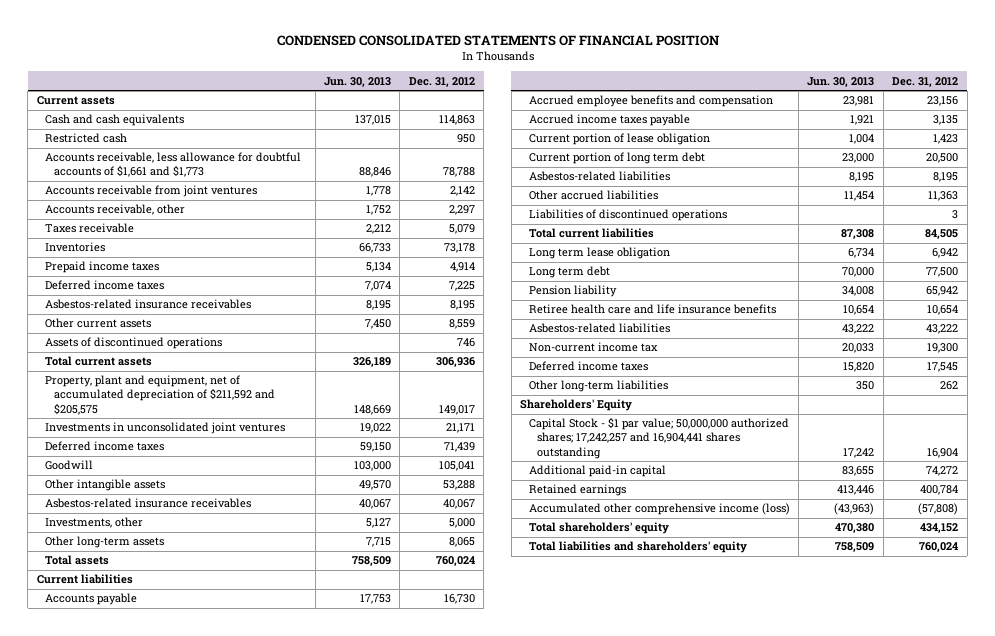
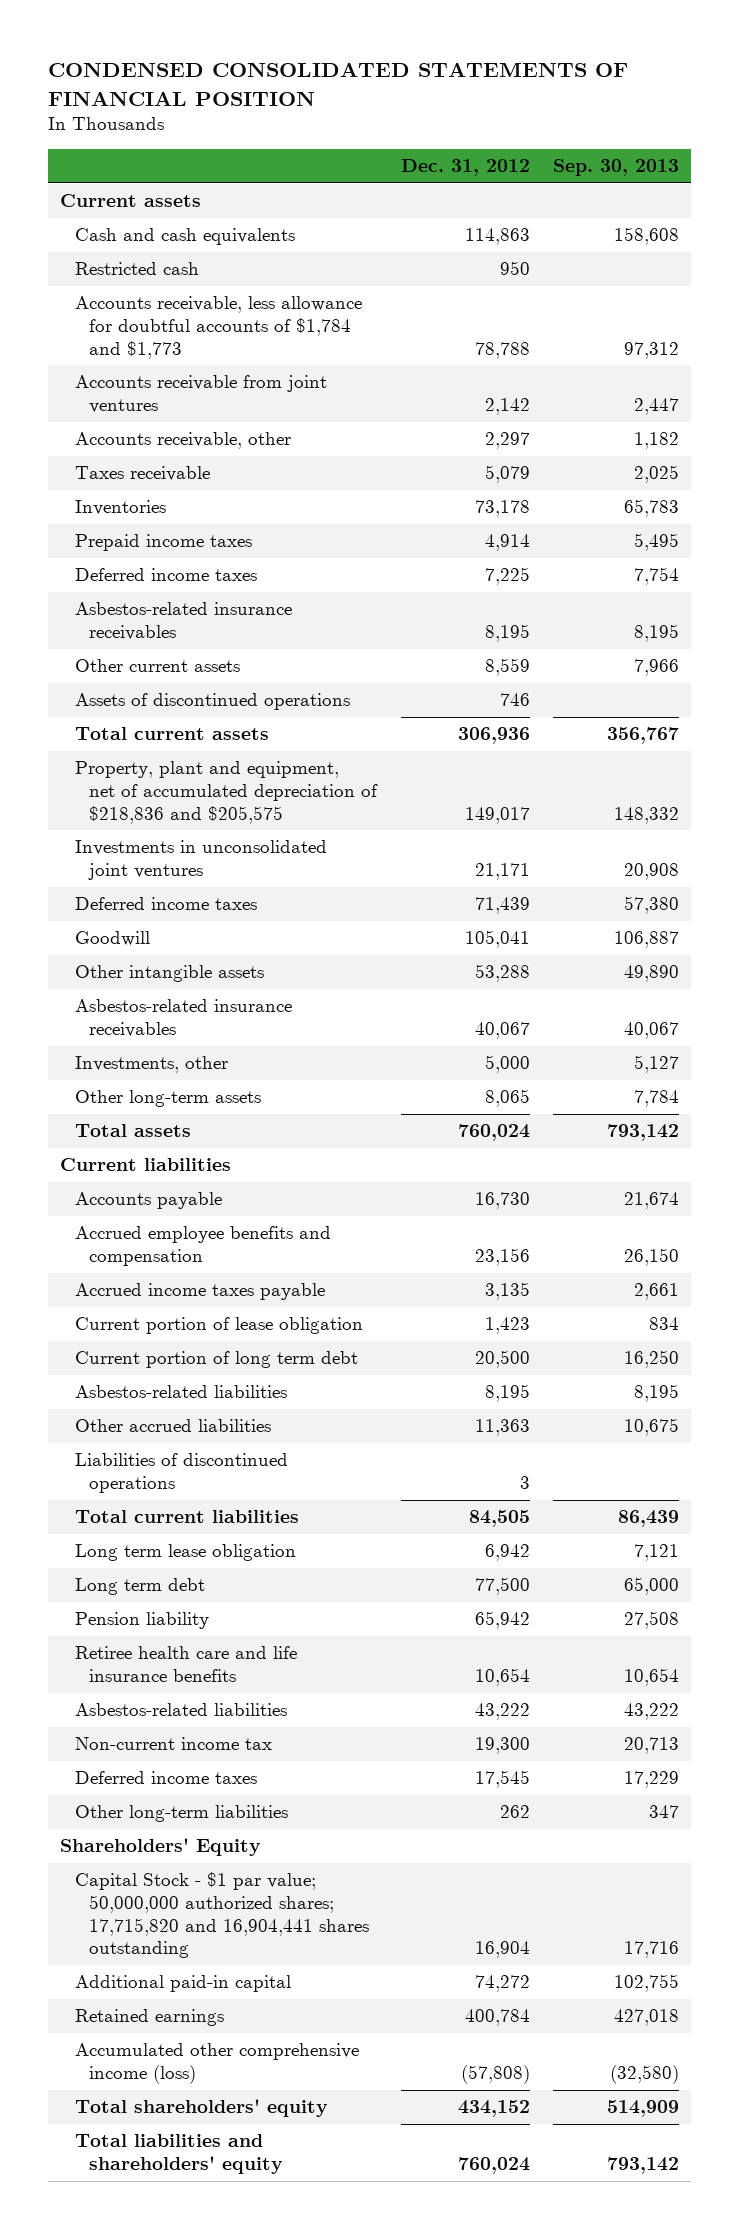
- | Jun. 30, 2013 | Dec. 31, 2012
+ | Dec. 31, 2012 | Sep. 30, 2013
- Accounts receivable, less allowance for doubtful accounts of $1,661 and $1,773 | 88,846 | 78,788
+ Accounts receivable, less allowance for doubtful accounts of $1,784 and $1,773 | 78,788 | 97,312
- Property, plant and equipment, net of accumulated depreciation of $211,592 and $205,575 | 148,669 | 149,017
+ Property, plant and equipment, net of accumulated depreciation of $218,836 and $205,575 | 149,017 | 148,332
- Capital Stock - $1 par value; 50,000,000 authorized shares; 17,242,257 and 16,904,441 shares outstanding | 17,242 | 16,904
+ Capital Stock - $1 par value; 50,000,000 authorized shares; 17,715,820 and 16,904,441 shares outstanding | 16,904 | 17,716

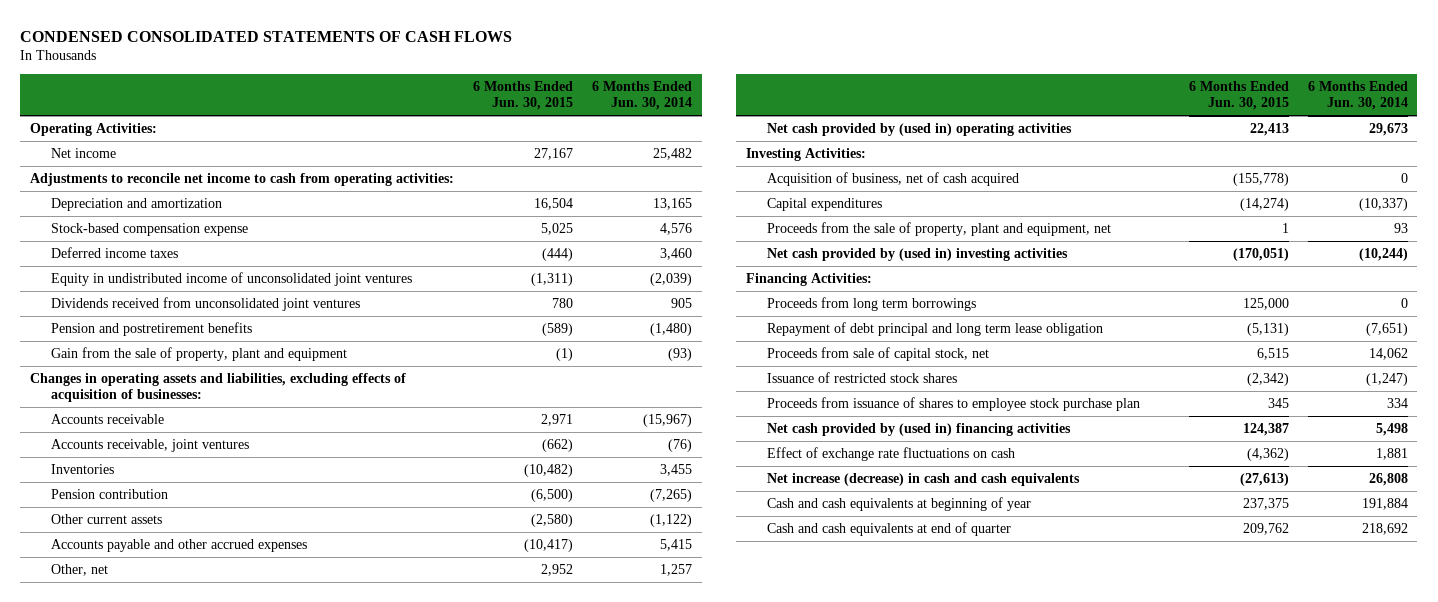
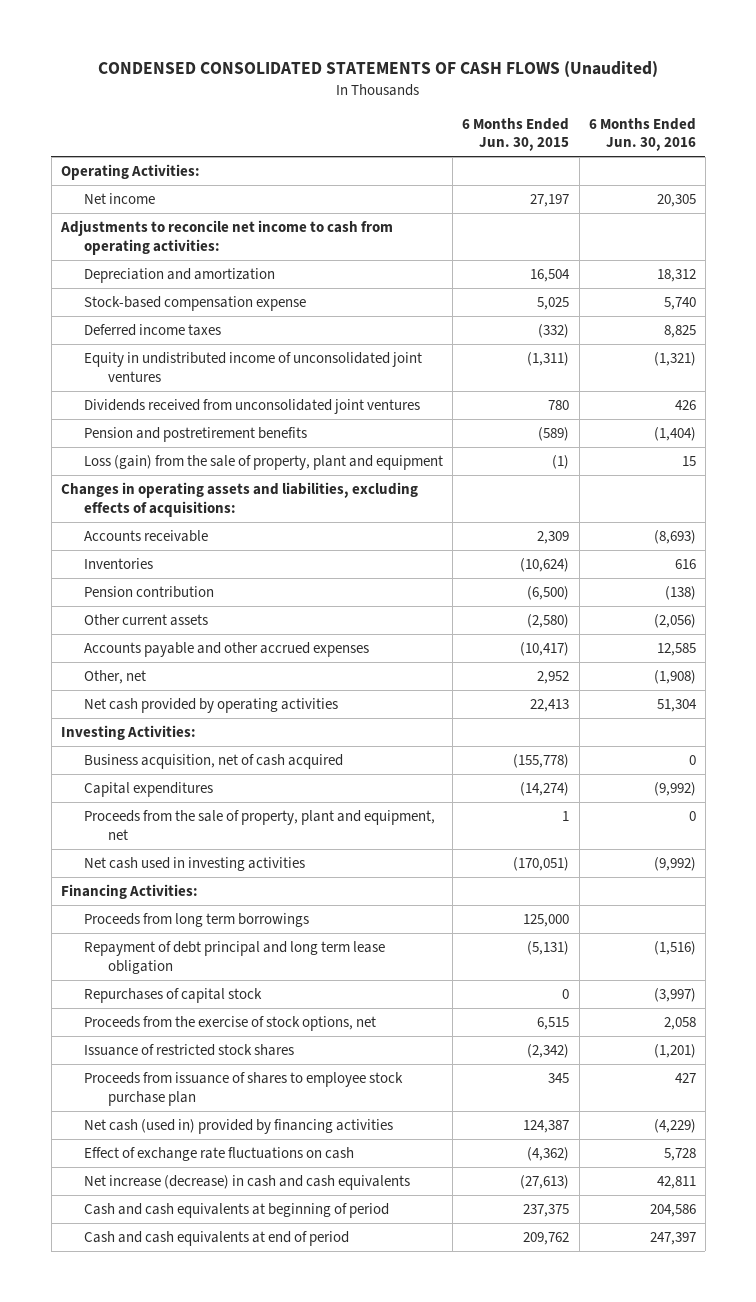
- CONDENSED CONSOLIDATED STATEMENTS OF CASH FLOWS
+ CONDENSED CONSOLIDATED STATEMENTS OF CASH FLOWS (Unaudited)
- | 6 Months Ended Jun. 30, 2015 | 6 Months Ended Jun. 30, 2014
+ | 6 Months Ended Jun. 30, 2015 | 6 Months Ended Jun. 30, 2016
- Net income | 27,167 | 25,482
+ Net income | 27,197 | 20,305
- Deferred income taxes | (444) | 3,460
+ Deferred income taxes | (332) | 8,825
- Gain from the sale of property, plant and equipment | (1) | (93)
- Changes in operating assets and liabilities, excluding effects of acquisition of businesses:
- Accounts receivable | 2,971 | (15,967)
- Accounts receivable, joint ventures | (662) | (76)
- Inventories | (10,482) | 3,455
+ Loss (gain) from the sale of property, plant and equipment | (1) | 15
+ Changes in operating assets and liabilities, excluding effects of acquisitions:
+ Accounts receivable | 2,309 | (8,693)
+ Inventories | (10,624) | 616
- Net cash provided by (used in) operating activities | 22,413 | 29,673
+ Net cash provided by operating activities | 22,413 | 51,304
- Acquisition of business, net of cash acquired | (155,778) | 0
+ Business acquisition, net of cash acquired | (155,778) | 0
- Net cash provided by (used in) investing activities | (170,051) | (10,244)
+ Net cash used in investing activities | (170,051) | (9,992)
- Proceeds from sale of capital stock, net | 6,515 | 14,062
+ Repurchases of capital stock | 0 | (3,997)
+ Proceeds from the exercise of stock options, net | 6,515 | 2,058
- Net cash provided by (used in) financing activities | 124,387 | 5,498
+ Net cash (used in) provided by financing activities | 124,387 | (4,229)
- Cash and cash equivalents at beginning of year | 237,375 | 191,884
- Cash and cash equivalents at end of quarter | 209,762 | 218,692
+ Cash and cash equivalents at beginning of period | 237,375 | 204,586
+ Cash and cash equivalents at end of period | 209,762 | 247,397

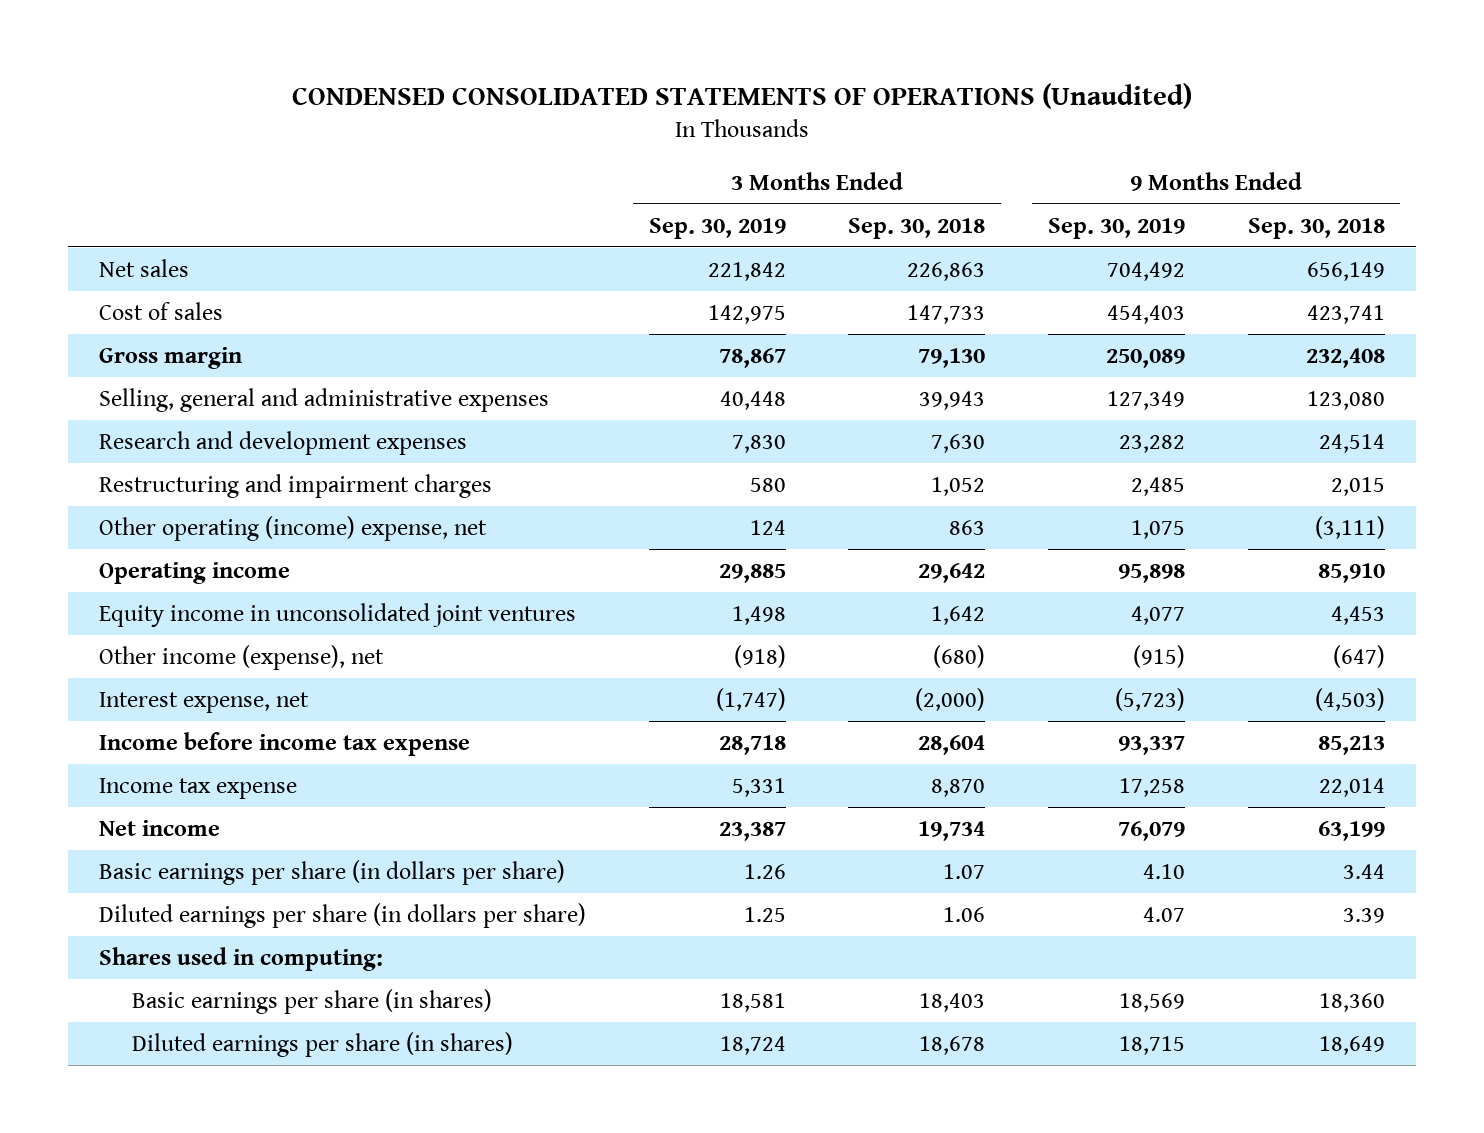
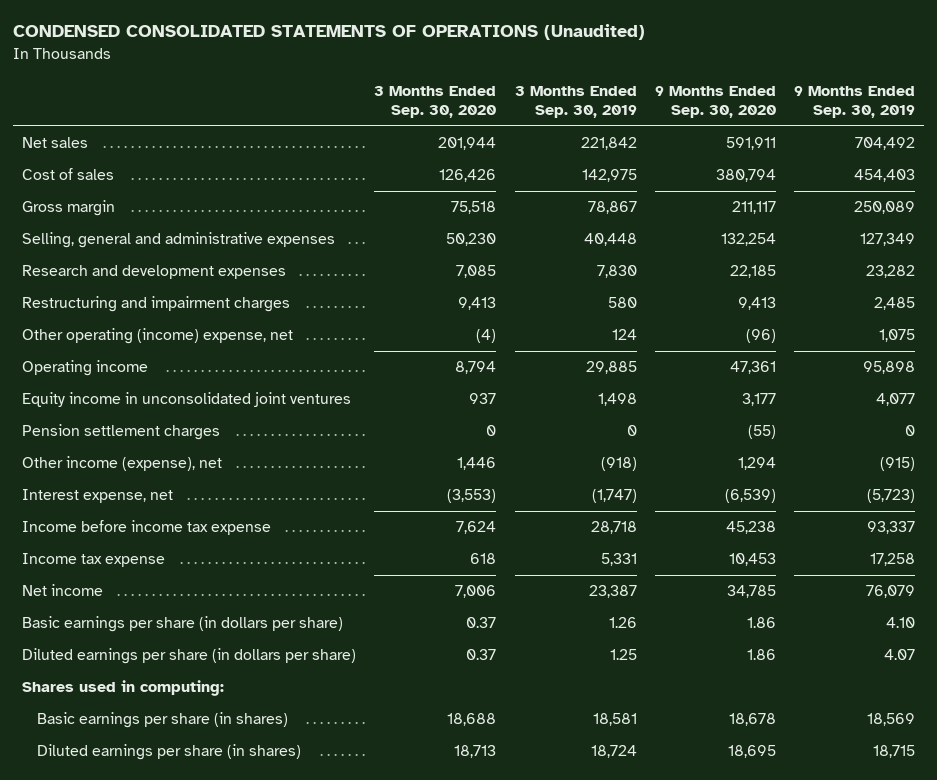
- | 3 Months Ended Sep. 30, 2019 | 3 Months Ended Sep. 30, 2018 | 9 Months Ended Sep. 30, 2019 | 9 Months Ended Sep. 30, 2018
+ | 3 Months Ended Sep. 30, 2020 | 3 Months Ended Sep. 30, 2019 | 9 Months Ended Sep. 30, 2020 | 9 Months Ended Sep. 30, 2019
+ Pension settlement charges | 0 | 0 | (55) | 0

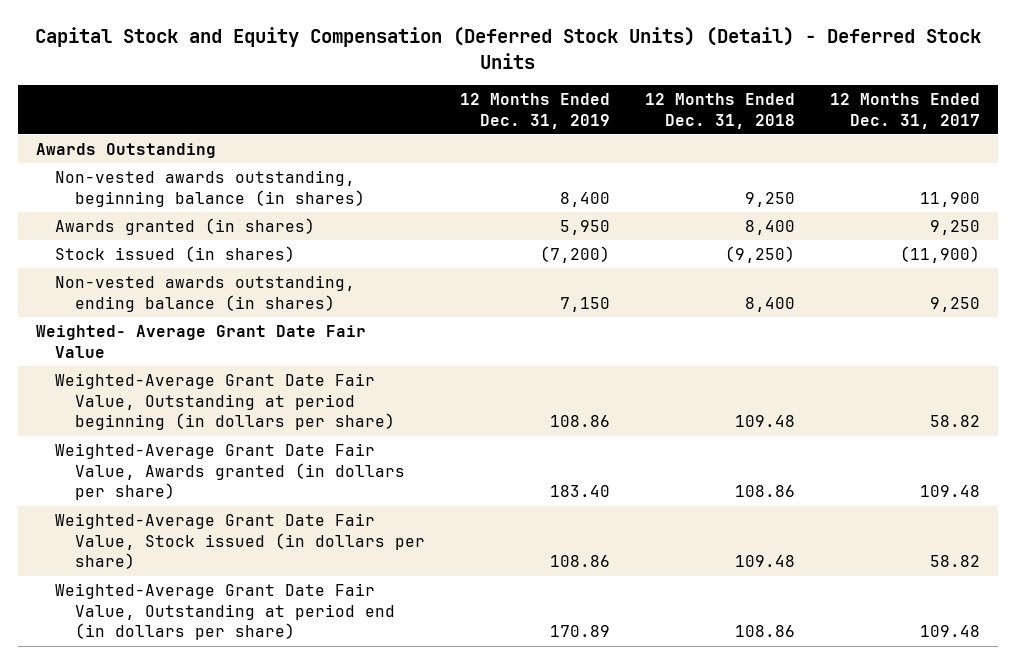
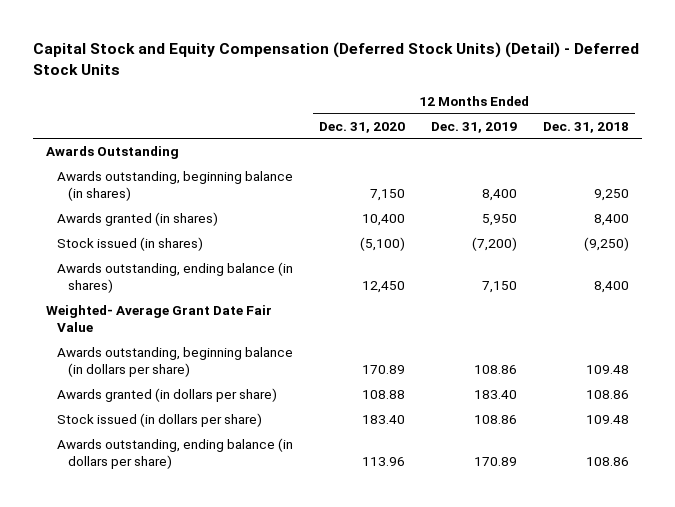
- | 12 Months Ended Dec. 31, 2019 | 12 Months Ended Dec. 31, 2018 | 12 Months Ended Dec. 31, 2017
+ | 12 Months Ended Dec. 31, 2020 | 12 Months Ended Dec. 31, 2019 | 12 Months Ended Dec. 31, 2018
- Non-vested awards outstanding, beginning balance (in shares) | 8,400 | 9,250 | 11,900
+ Awards outstanding, beginning balance (in shares) | 7,150 | 8,400 | 9,250
- Non-vested awards outstanding, ending balance (in shares) | 7,150 | 8,400 | 9,250
+ Awards outstanding, ending balance (in shares) | 12,450 | 7,150 | 8,400
- Weighted-Average Grant Date Fair Value, Outstanding at period beginning (in dollars per share) | 108.86 | 109.48 | 58.82
- Weighted-Average Grant Date Fair Value, Awards granted (in dollars per share) | 183.40 | 108.86 | 109.48
- Weighted-Average Grant Date Fair Value, Stock issued (in dollars per share) | 108.86 | 109.48 | 58.82
- Weighted-Average Grant Date Fair Value, Outstanding at period end (in dollars per share) | 170.89 | 108.86 | 109.48
+ Awards outstanding, beginning balance (in dollars per share) | 170.89 | 108.86 | 109.48
+ Awards granted (in dollars per share) | 108.88 | 183.40 | 108.86
+ Stock issued (in dollars per share) | 183.40 | 108.86 | 109.48
+ Awards outstanding, ending balance (in dollars per share) | 113.96 | 170.89 | 108.86

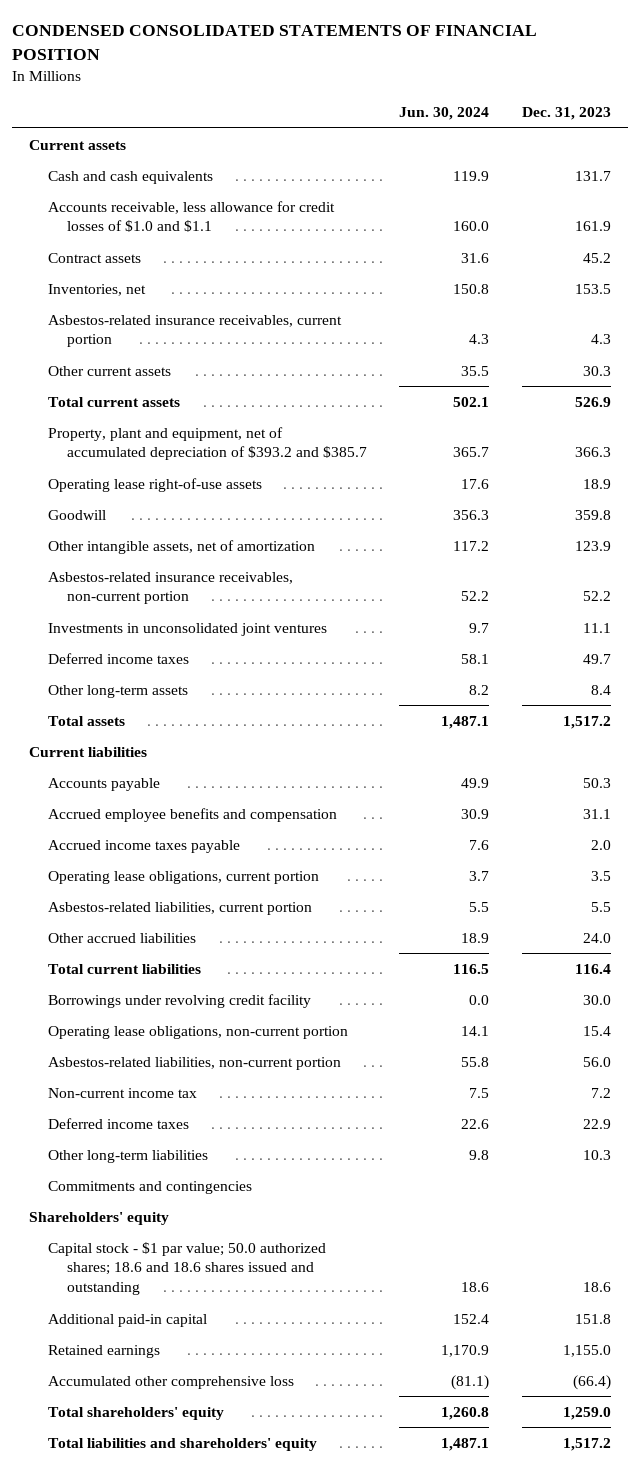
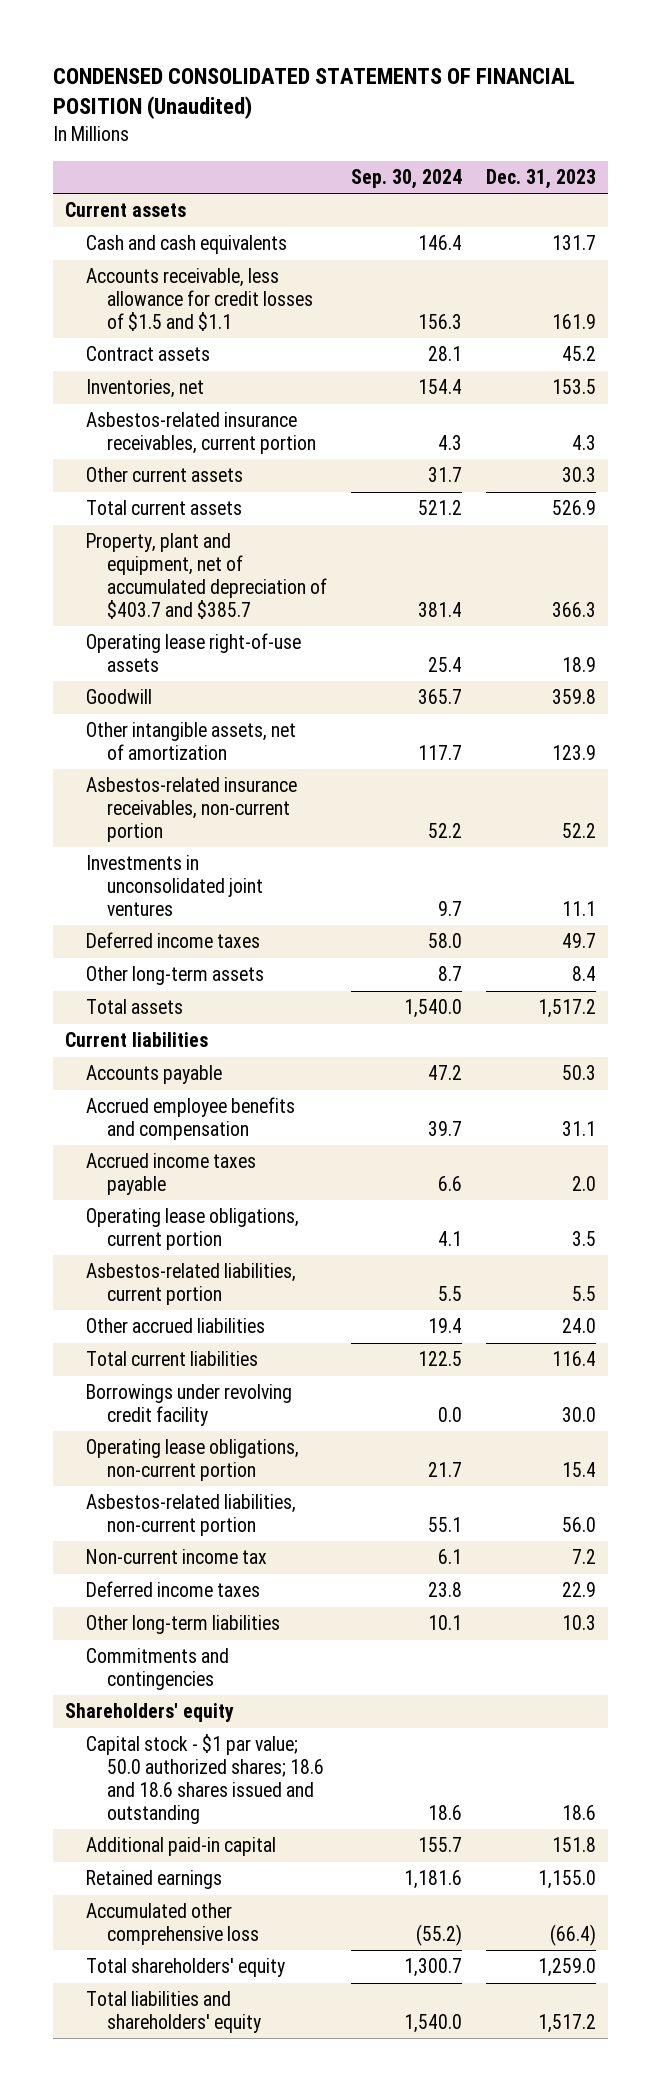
- CONDENSED CONSOLIDATED STATEMENTS OF FINANCIAL POSITION
+ CONDENSED CONSOLIDATED STATEMENTS OF FINANCIAL POSITION (Unaudited)
- | Jun. 30, 2024 | Dec. 31, 2023
+ | Sep. 30, 2024 | Dec. 31, 2023
- Accounts receivable, less allowance for credit losses of $1.0 and $1.1 | 160.0 | 161.9
+ Accounts receivable, less allowance for credit losses of $1.5 and $1.1 | 156.3 | 161.9
- Property, plant and equipment, net of accumulated depreciation of $393.2 and $385.7 | 365.7 | 366.3
+ Property, plant and equipment, net of accumulated depreciation of $403.7 and $385.7 | 381.4 | 366.3

